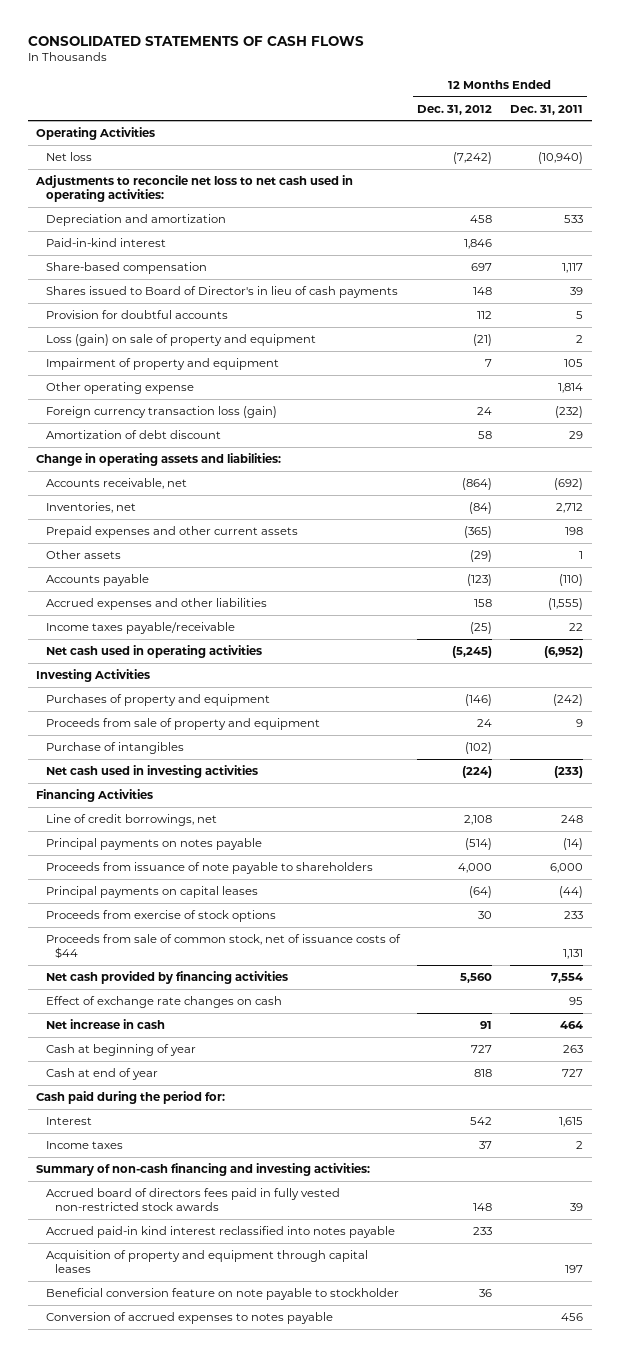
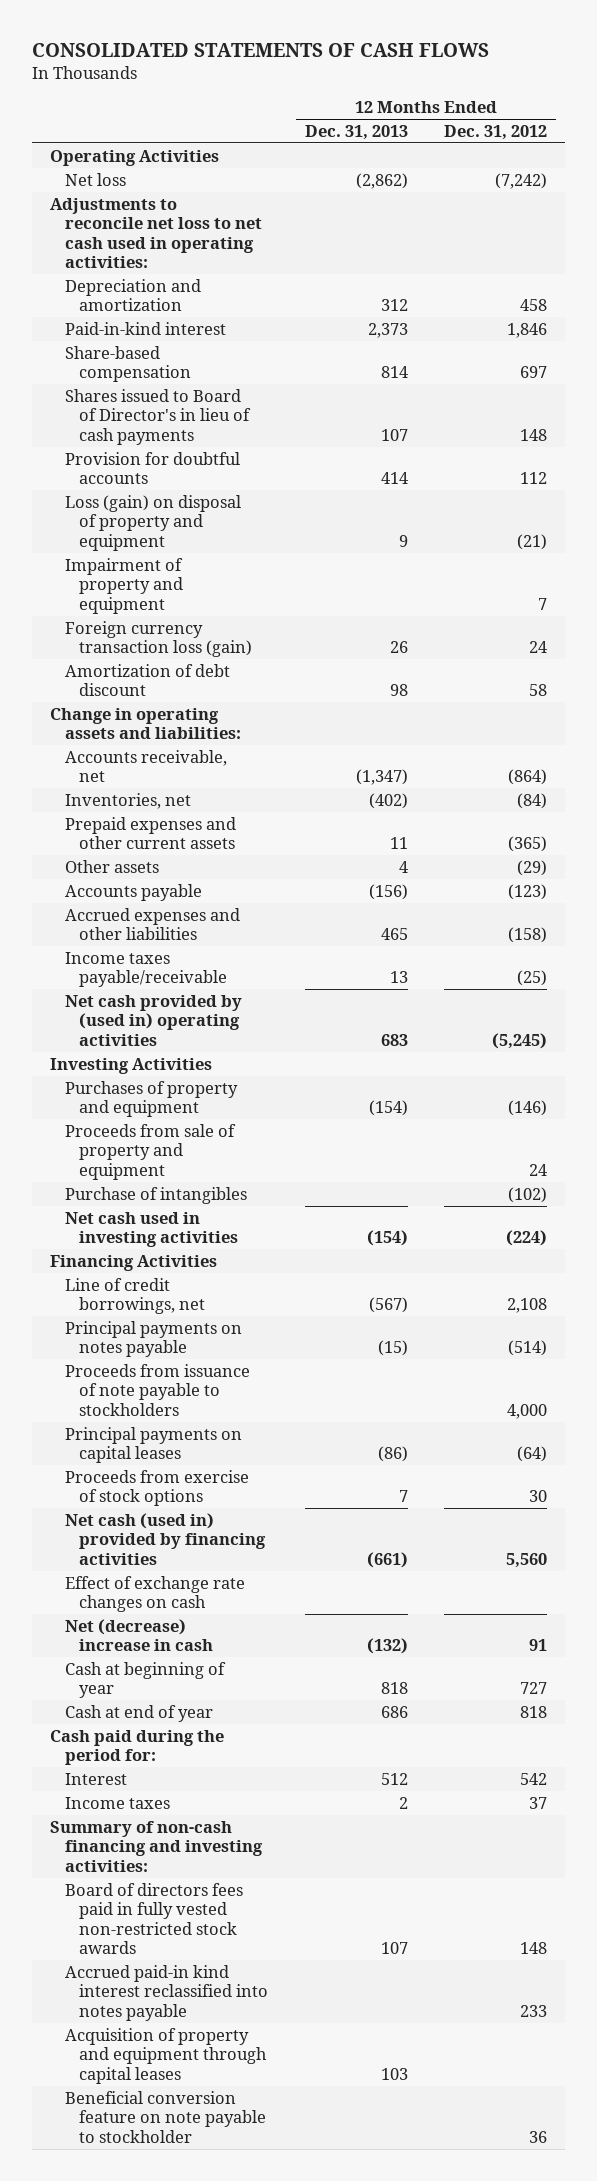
- | 12 Months Ended Dec. 31, 2012 | 12 Months Ended Dec. 31, 2011
+ | 12 Months Ended Dec. 31, 2013 | 12 Months Ended Dec. 31, 2012
- Loss (gain) on sale of property and equipment | (21) | 2
+ Loss (gain) on disposal of property and equipment | 9 | (21)
- Other operating expense | | 1,814
- Accrued expenses and other liabilities | 158 | (1,555)
+ Accrued expenses and other liabilities | 465 | (158)
- Net cash used in operating activities | (5,245) | (6,952)
+ Net cash provided by (used in) operating activities | 683 | (5,245)
- Proceeds from issuance of note payable to shareholders | 4,000 | 6,000
+ Proceeds from issuance of note payable to stockholders | | 4,000
- Proceeds from sale of common stock, net of issuance costs of $44 | | 1,131
- Net cash provided by financing activities | 5,560 | 7,554
+ Net cash (used in) provided by financing activities | (661) | 5,560
- Net increase in cash | 91 | 464
+ Net (decrease) increase in cash | (132) | 91
- Accrued board of directors fees paid in fully vested non-restricted stock awards | 148 | 39
+ Board of directors fees paid in fully vested non-restricted stock awards | 107 | 148
- Conversion of accrued expenses to notes payable | | 456

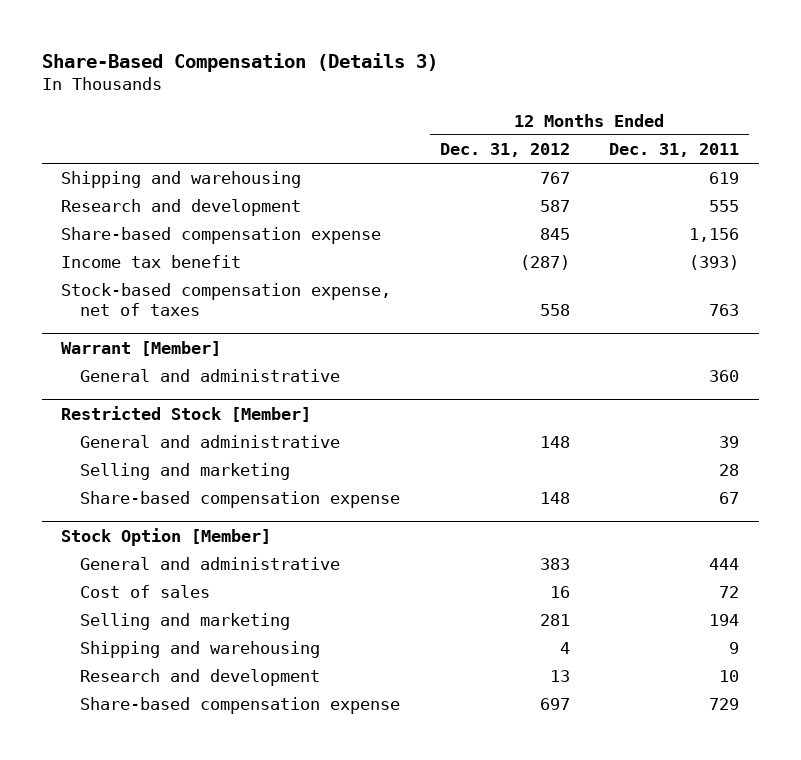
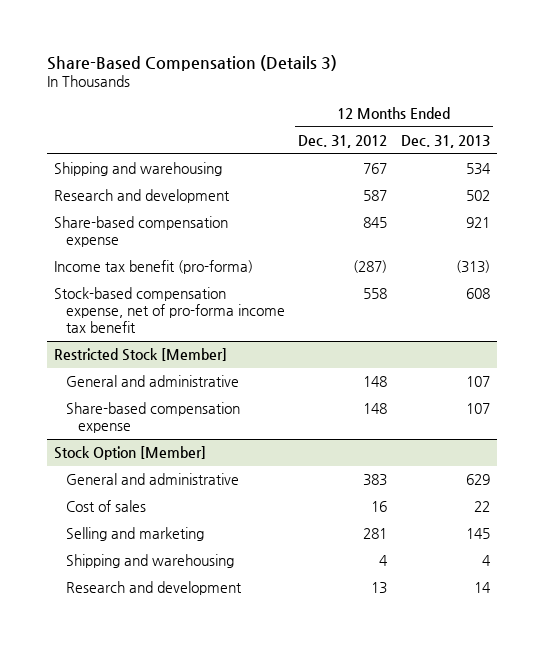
- | 12 Months Ended Dec. 31, 2012 | 12 Months Ended Dec. 31, 2011
+ | 12 Months Ended Dec. 31, 2012 | 12 Months Ended Dec. 31, 2013
- Income tax benefit | (287) | (393)
- Stock-based compensation expense, net of taxes | 558 | 763
- Warrant [Member]
- General and administrative | | 360
+ Income tax benefit (pro-forma) | (287) | (313)
+ Stock-based compensation expense, net of pro-forma income tax benefit | 558 | 608
@ Restricted Stock [Member]
- Selling and marketing | | 28
@ Stock Option [Member]
- Share-based compensation expense | 697 | 729

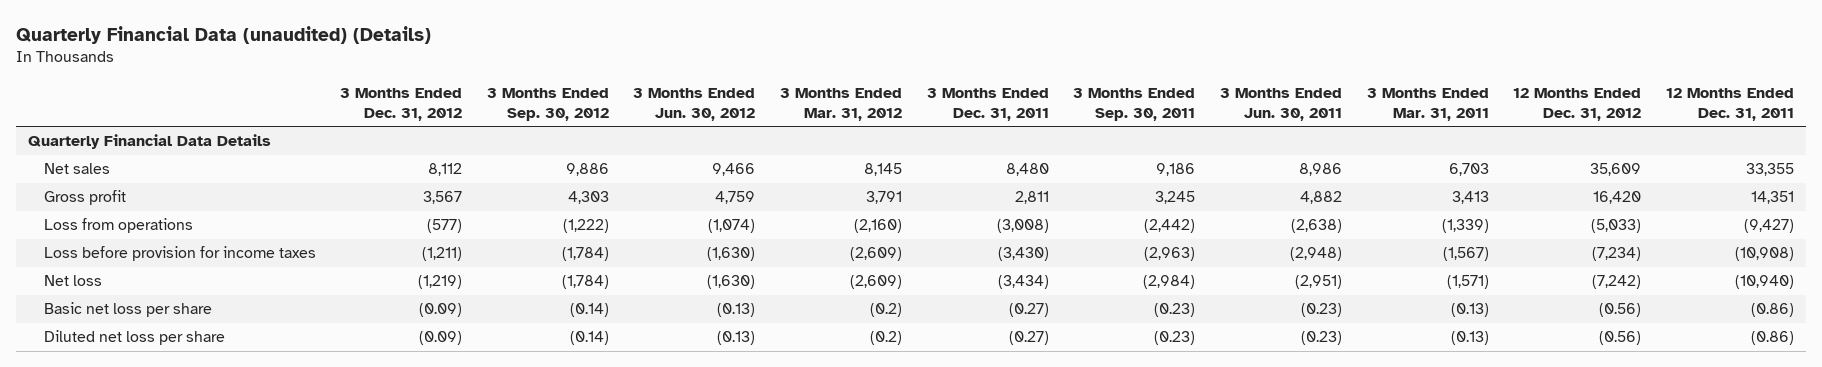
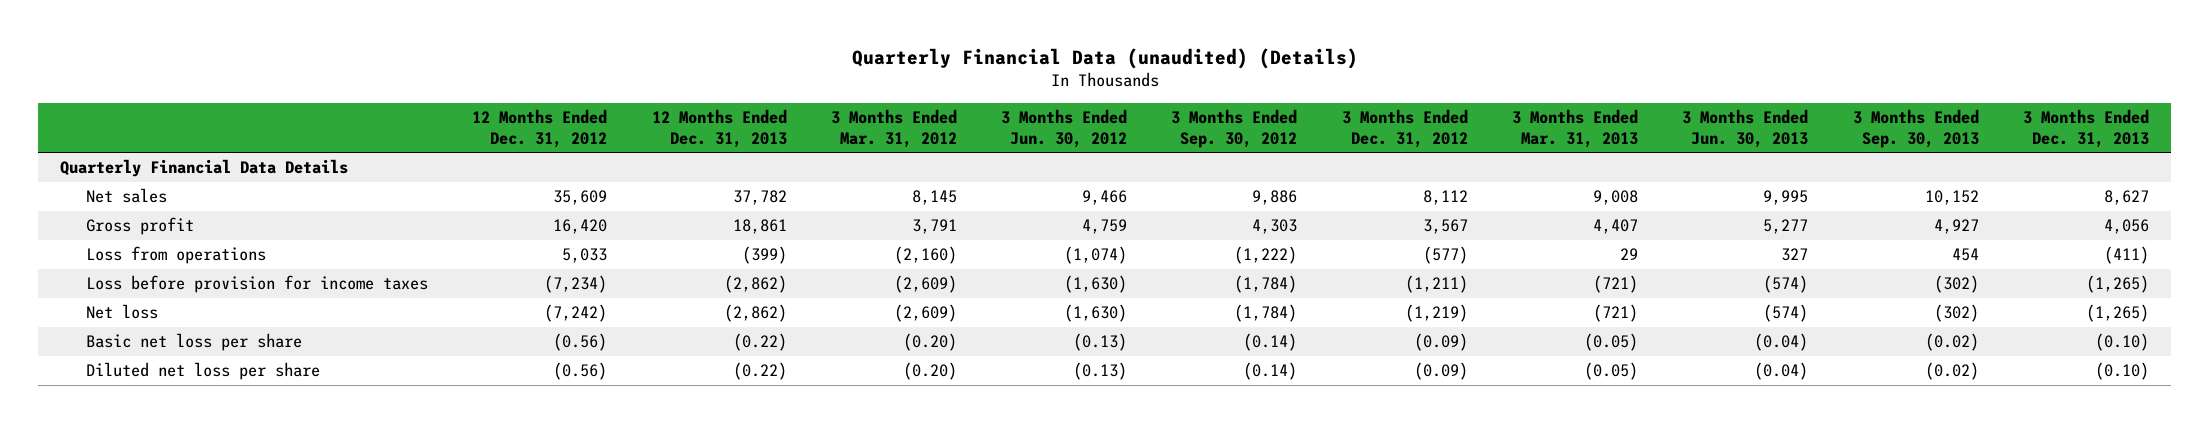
- | 3 Months Ended Dec. 31, 2012 | 3 Months Ended Sep. 30, 2012 | 3 Months Ended Jun. 30, 2012 | 3 Months Ended Mar. 31, 2012 | 3 Months Ended Dec. 31, 2011 | 3 Months Ended Sep. 30, 2011 | 3 Months Ended Jun. 30, 2011 | 3 Months Ended Mar. 31, 2011 | 12 Months Ended Dec. 31, 2012 | 12 Months Ended Dec. 31, 2011
+ | 12 Months Ended Dec. 31, 2012 | 12 Months Ended Dec. 31, 2013 | 3 Months Ended Mar. 31, 2012 | 3 Months Ended Jun. 30, 2012 | 3 Months Ended Sep. 30, 2012 | 3 Months Ended Dec. 31, 2012 | 3 Months Ended Mar. 31, 2013 | 3 Months Ended Jun. 30, 2013 | 3 Months Ended Sep. 30, 2013 | 3 Months Ended Dec. 31, 2013
- Loss from operations | (577) | (1,222) | (1,074) | (2,160) | (3,008) | (2,442) | (2,638) | (1,339) | (5,033) | (9,427)
+ Loss from operations | 5,033 | (399) | (2,160) | (1,074) | (1,222) | (577) | 29 | 327 | 454 | (411)
- Basic net loss per share | (0.09) | (0.14) | (0.13) | (0.2) | (0.27) | (0.23) | (0.23) | (0.13) | (0.56) | (0.86)
- Diluted net loss per share | (0.09) | (0.14) | (0.13) | (0.2) | (0.27) | (0.23) | (0.23) | (0.13) | (0.56) | (0.86)
+ Basic net loss per share | (0.56) | (0.22) | (0.20) | (0.13) | (0.14) | (0.09) | (0.05) | (0.04) | (0.02) | (0.10)
+ Diluted net loss per share | (0.56) | (0.22) | (0.20) | (0.13) | (0.14) | (0.09) | (0.05) | (0.04) | (0.02) | (0.10)

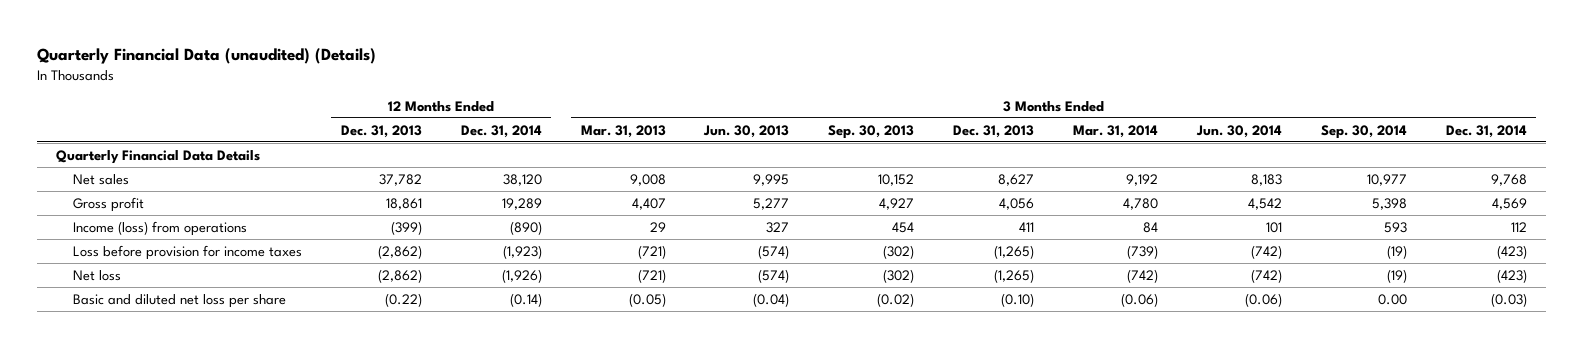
- | 12 Months Ended Dec. 31, 2012 | 12 Months Ended Dec. 31, 2013 | 3 Months Ended Mar. 31, 2012 | 3 Months Ended Jun. 30, 2012 | 3 Months Ended Sep. 30, 2012 | 3 Months Ended Dec. 31, 2012 | 3 Months Ended Mar. 31, 2013 | 3 Months Ended Jun. 30, 2013 | 3 Months Ended Sep. 30, 2013 | 3 Months Ended Dec. 31, 2013
+ | 12 Months Ended Dec. 31, 2013 | 12 Months Ended Dec. 31, 2014 | 3 Months Ended Mar. 31, 2013 | 3 Months Ended Jun. 30, 2013 | 3 Months Ended Sep. 30, 2013 | 3 Months Ended Dec. 31, 2013 | 3 Months Ended Mar. 31, 2014 | 3 Months Ended Jun. 30, 2014 | 3 Months Ended Sep. 30, 2014 | 3 Months Ended Dec. 31, 2014
- Loss from operations | 5,033 | (399) | (2,160) | (1,074) | (1,222) | (577) | 29 | 327 | 454 | (411)
+ Income (loss) from operations | (399) | (890) | 29 | 327 | 454 | 411 | 84 | 101 | 593 | 112
- Basic net loss per share | (0.56) | (0.22) | (0.20) | (0.13) | (0.14) | (0.09) | (0.05) | (0.04) | (0.02) | (0.10)
- Diluted net loss per share | (0.56) | (0.22) | (0.20) | (0.13) | (0.14) | (0.09) | (0.05) | (0.04) | (0.02) | (0.10)
+ Basic and diluted net loss per share | (0.22) | (0.14) | (0.05) | (0.04) | (0.02) | (0.10) | (0.06) | (0.06) | 0.00 | (0.03)

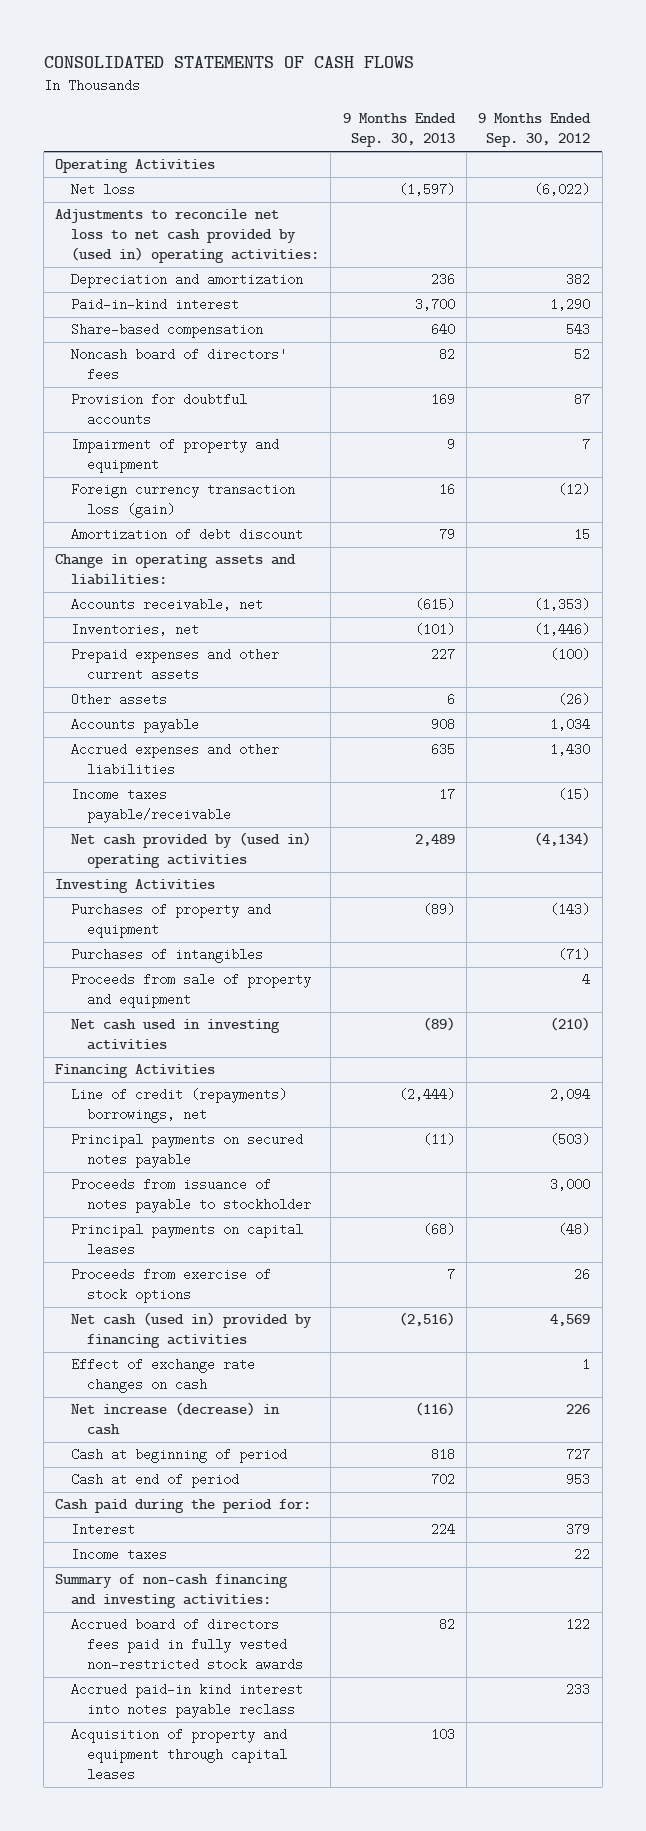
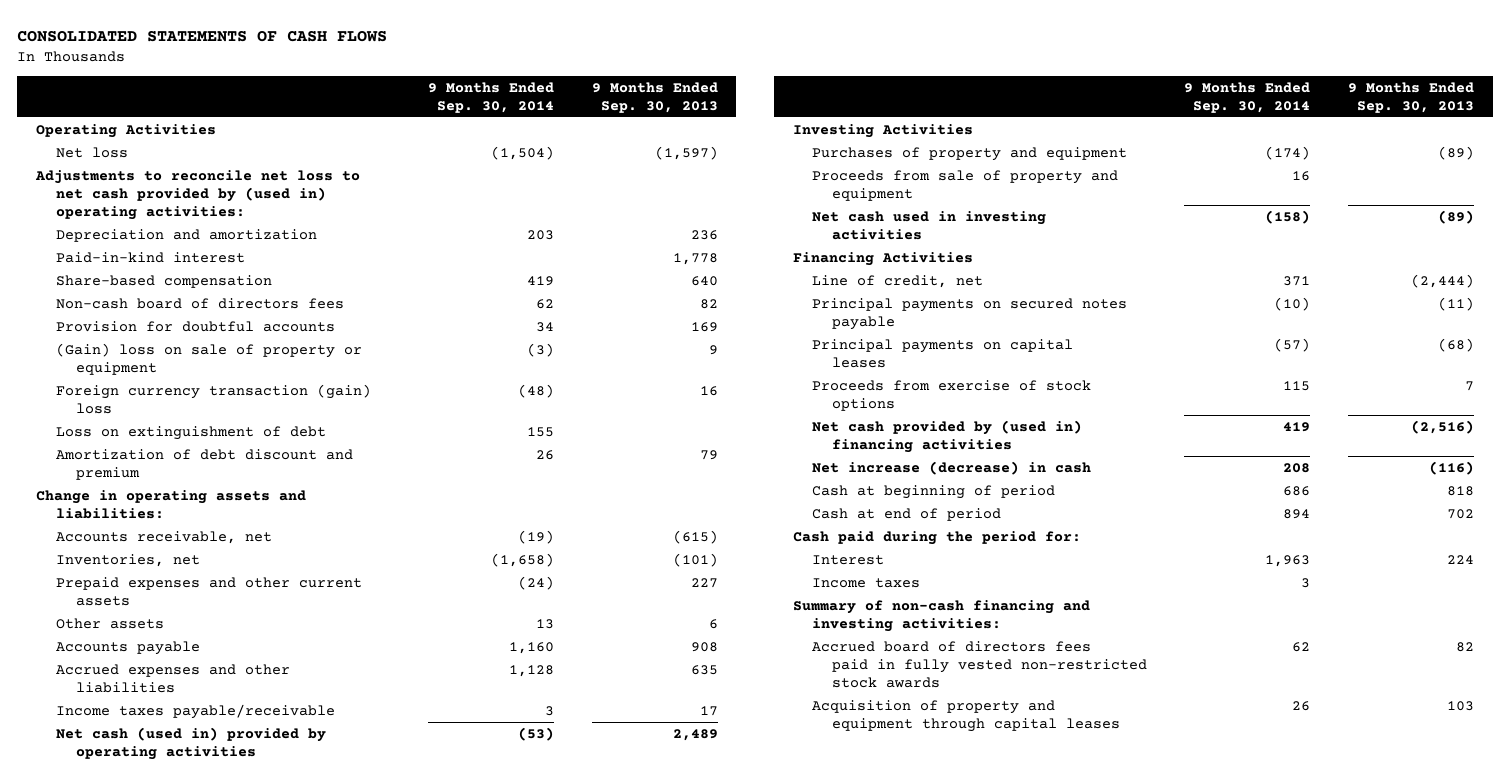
- | 9 Months Ended Sep. 30, 2013 | 9 Months Ended Sep. 30, 2012
+ | 9 Months Ended Sep. 30, 2014 | 9 Months Ended Sep. 30, 2013
- Paid-in-kind interest | 3,700 | 1,290
+ Paid-in-kind interest | | 1,778
- Noncash board of directors' fees | 82 | 52
+ Non-cash board of directors fees | 62 | 82
- Impairment of property and equipment | 9 | 7
- Foreign currency transaction loss (gain) | 16 | (12)
- Amortization of debt discount | 79 | 15
+ (Gain) loss on sale of property or equipment | (3) | 9
+ Foreign currency transaction (gain) loss | (48) | 16
+ Loss on extinguishment of debt | 155 |
+ Amortization of debt discount and premium | 26 | 79
- Net cash provided by (used in) operating activities | 2,489 | (4,134)
+ Net cash (used in) provided by operating activities | (53) | 2,489
- Purchases of intangibles | | (71)
- Line of credit (repayments) borrowings, net | (2,444) | 2,094
+ Line of credit, net | 371 | (2,444)
- Proceeds from issuance of notes payable to stockholder | | 3,000
- Net cash (used in) provided by financing activities | (2,516) | 4,569
- Effect of exchange rate changes on cash | | 1
+ Net cash provided by (used in) financing activities | 419 | (2,516)
- Accrued paid-in kind interest into notes payable reclass | | 233

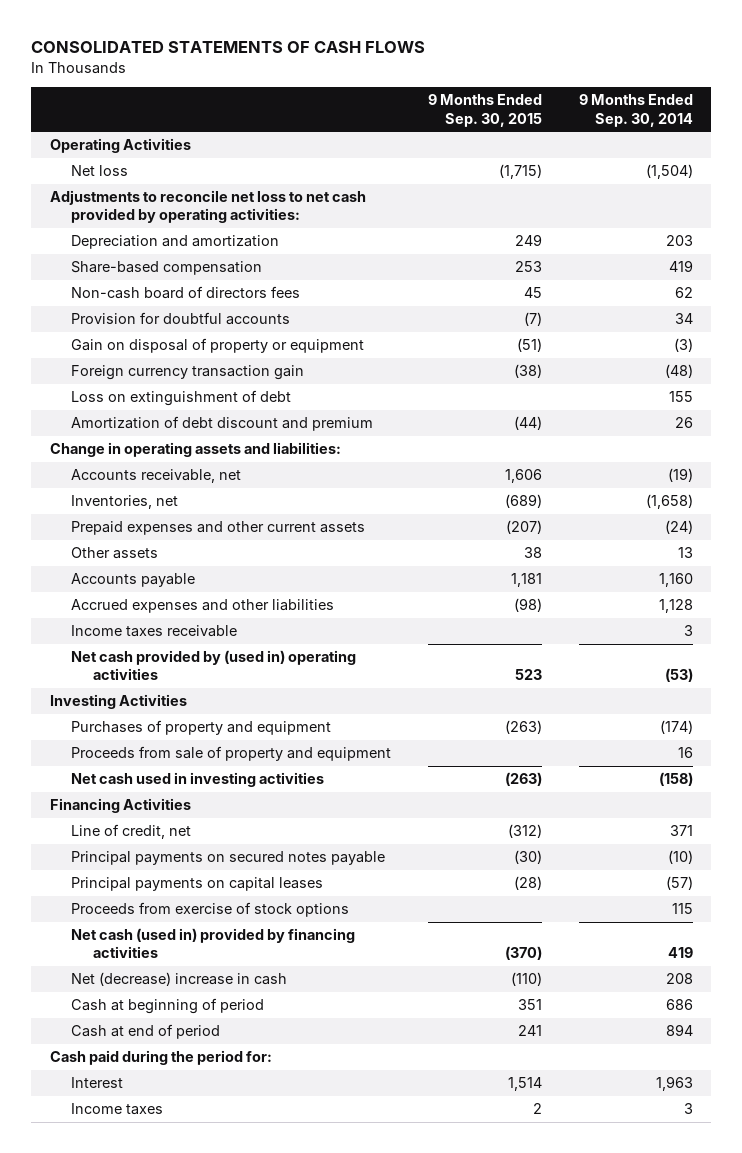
- | 9 Months Ended Sep. 30, 2014 | 9 Months Ended Sep. 30, 2013
+ | 9 Months Ended Sep. 30, 2015 | 9 Months Ended Sep. 30, 2014
- Adjustments to reconcile net loss to net cash provided by (used in) operating activities:
+ Adjustments to reconcile net loss to net cash provided by operating activities:
- Paid-in-kind interest | | 1,778
- (Gain) loss on sale of property or equipment | (3) | 9
- Foreign currency transaction (gain) loss | (48) | 16
+ Gain on disposal of property or equipment | (51) | (3)
+ Foreign currency transaction gain | (38) | (48)
- Income taxes payable/receivable | 3 | 17
- Net cash (used in) provided by operating activities | (53) | 2,489
+ Income taxes receivable | | 3
+ Net cash provided by (used in) operating activities | 523 | (53)
- Net cash provided by (used in) financing activities | 419 | (2,516)
- Net increase (decrease) in cash | 208 | (116)
+ Net cash (used in) provided by financing activities | (370) | 419
+ Net (decrease) increase in cash | (110) | 208
- Summary of non-cash financing and investing activities:
- Accrued board of directors fees paid in fully vested non-restricted stock awards | 62 | 82
- Acquisition of property and equipment through capital leases | 26 | 103

